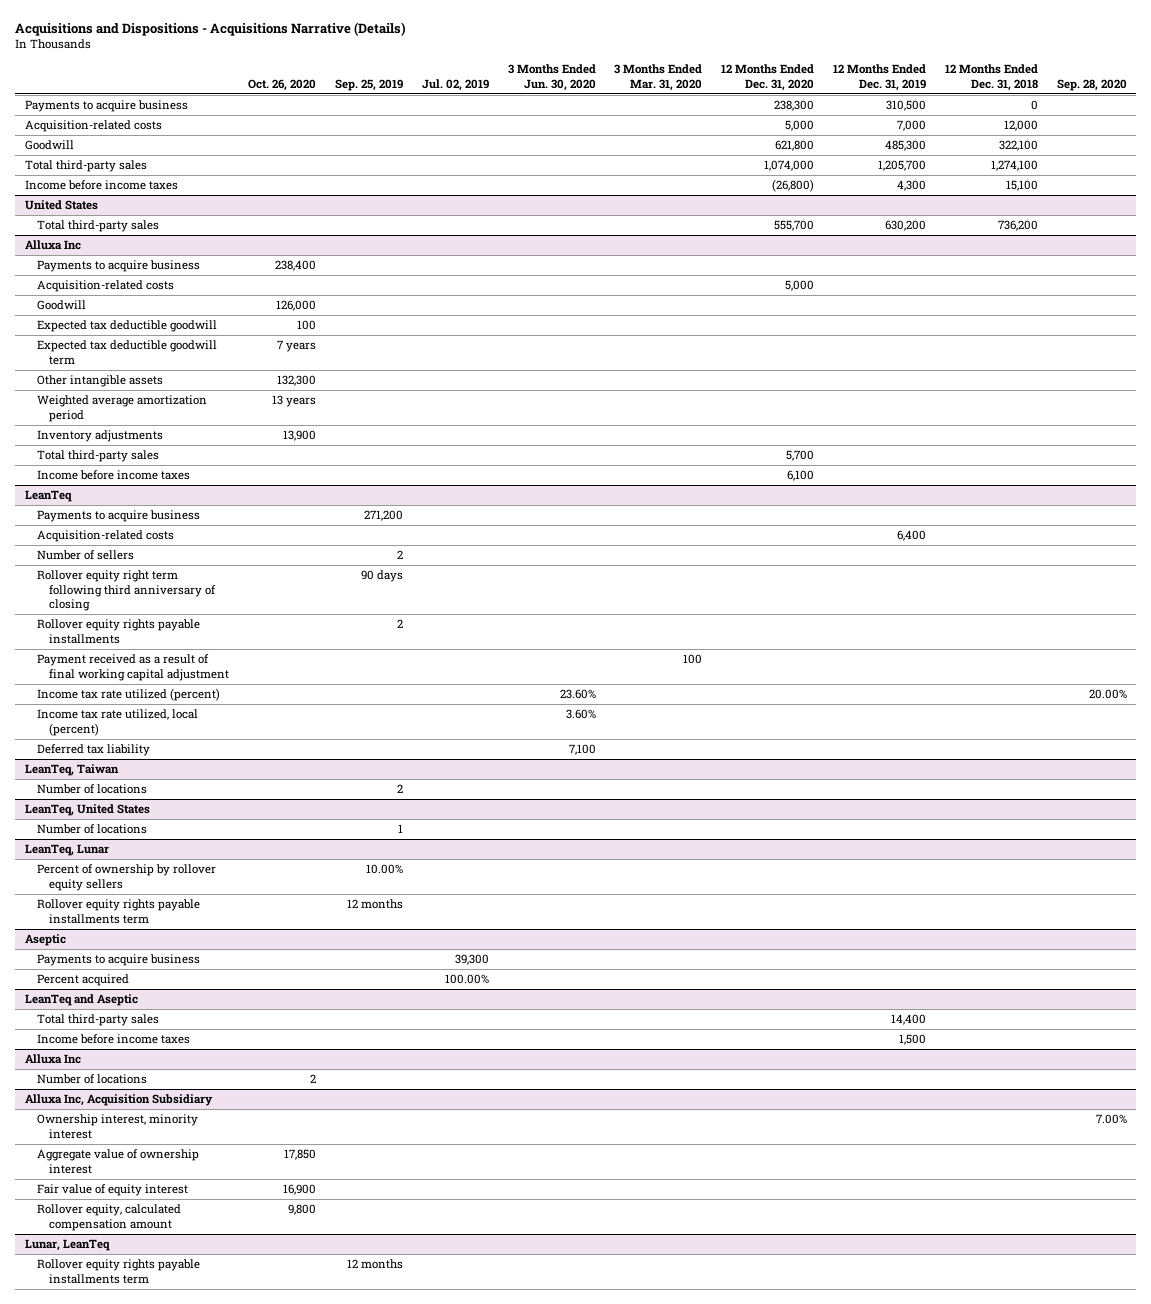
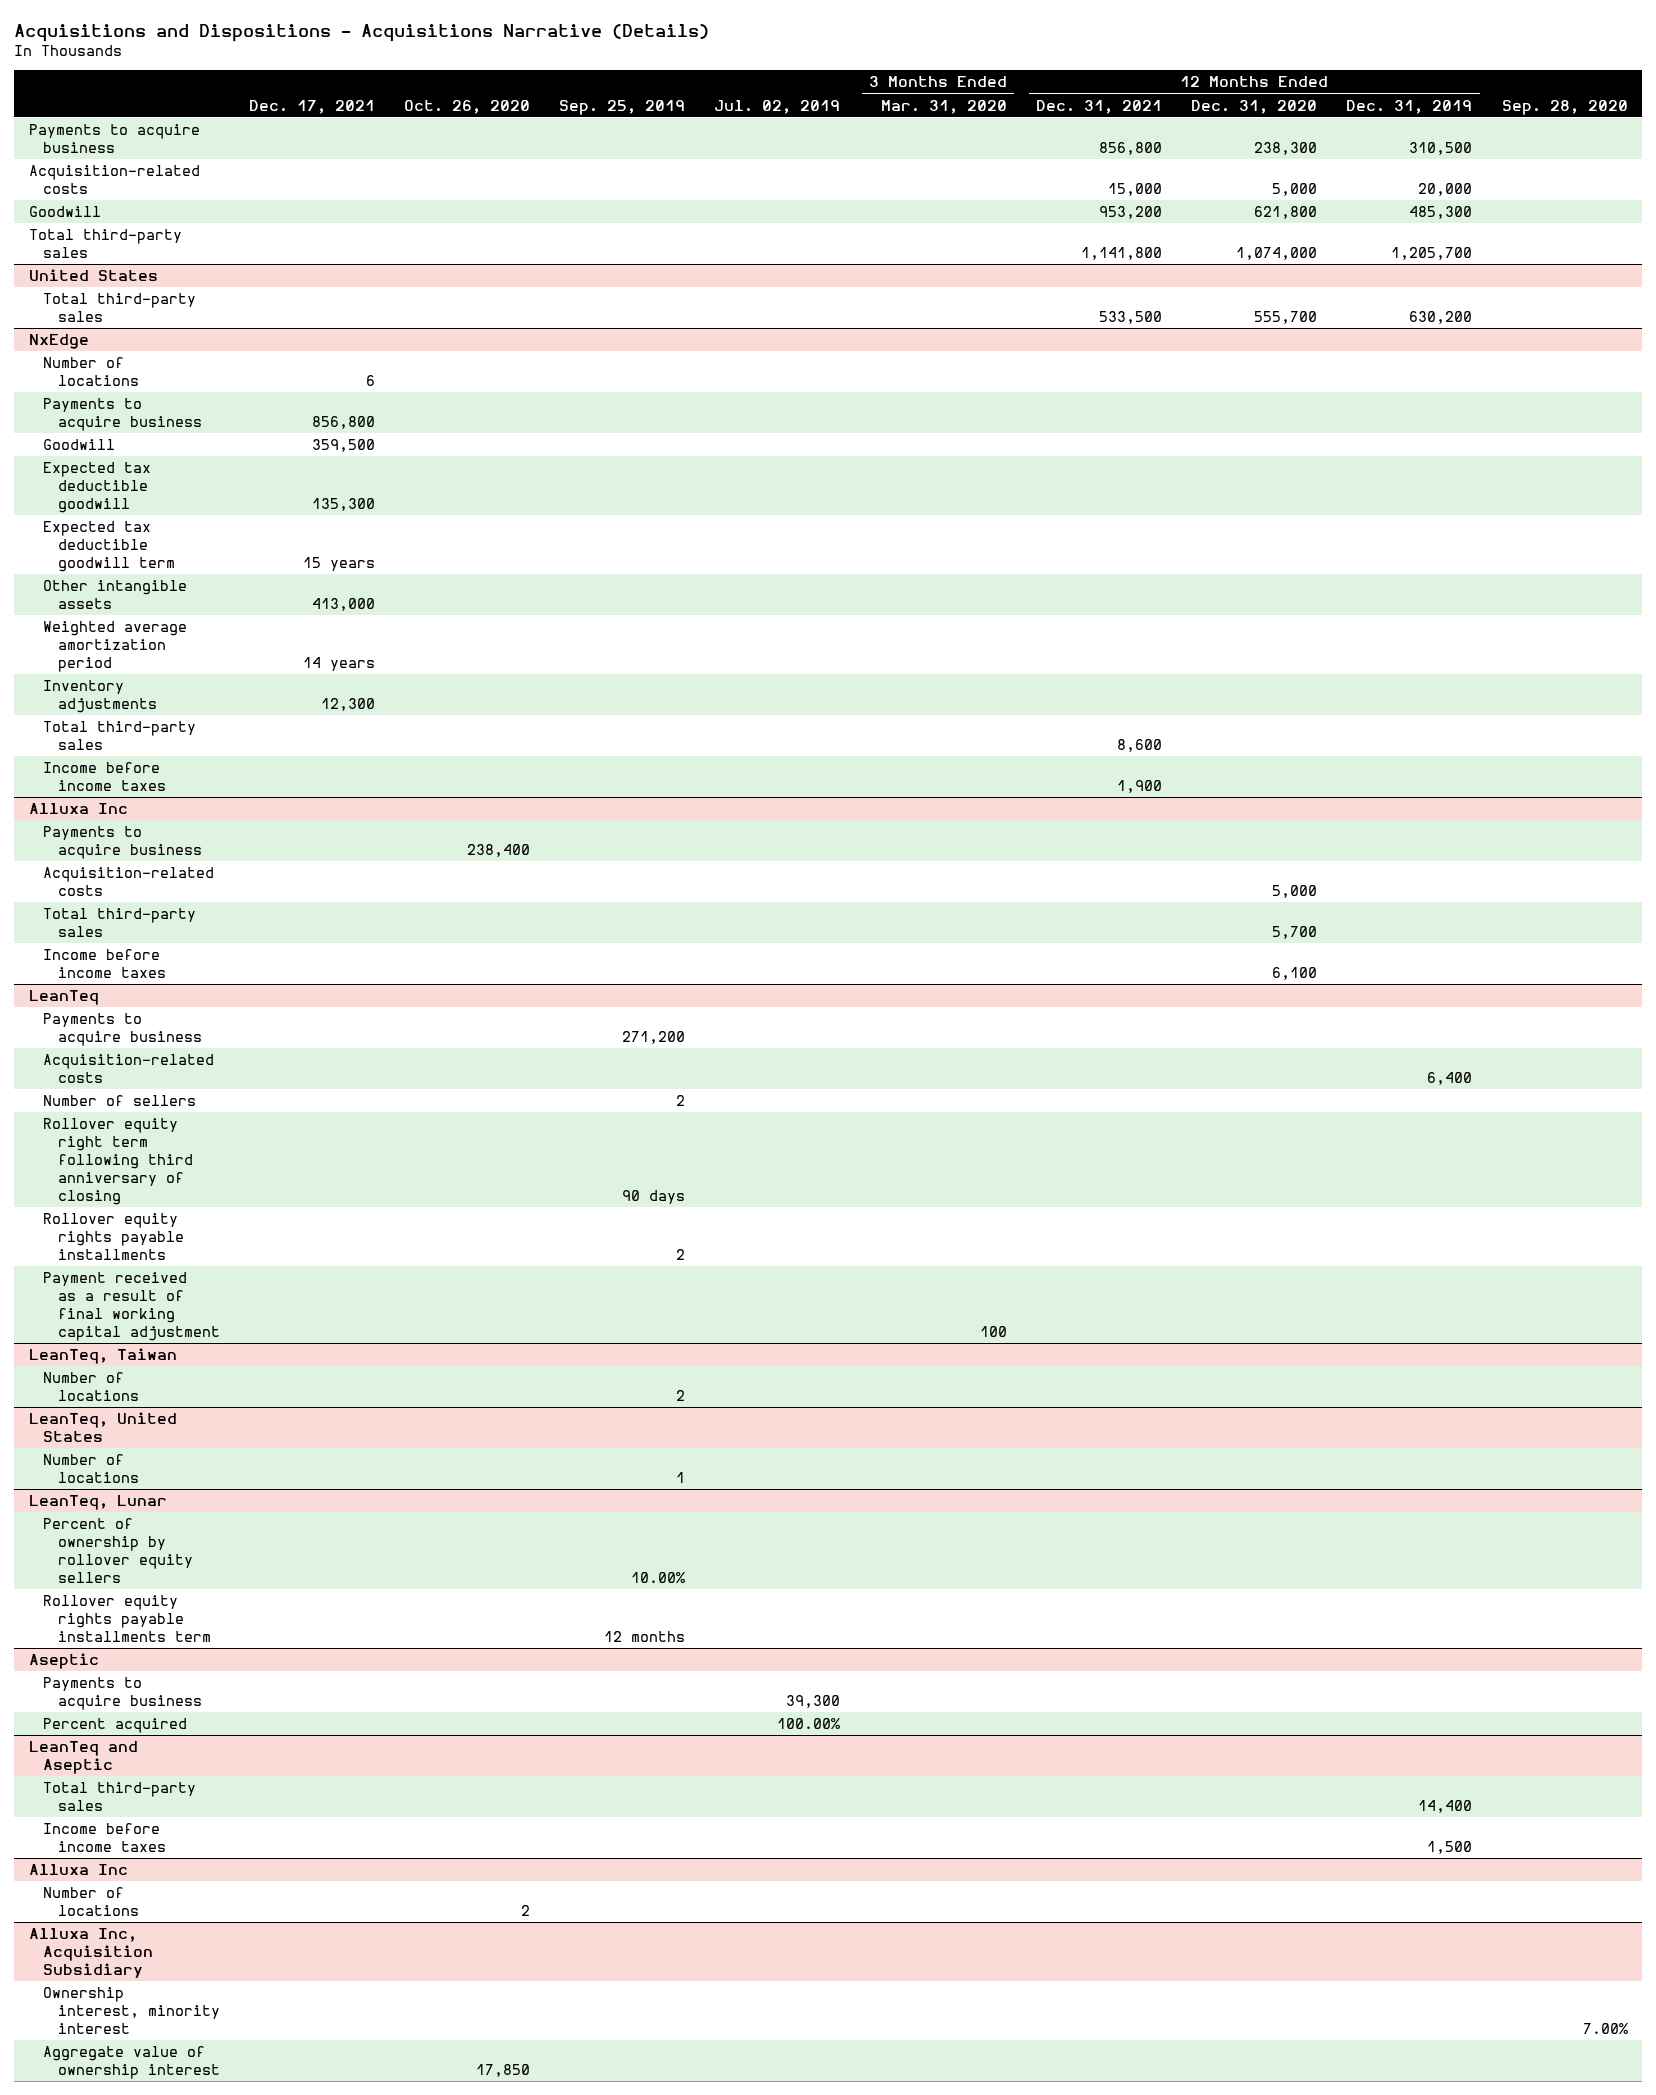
- | Oct. 26, 2020 | Sep. 25, 2019 | Jul. 02, 2019 | 3 Months Ended Jun. 30, 2020 | 3 Months Ended Mar. 31, 2020 | 12 Months Ended Dec. 31, 2020 | 12 Months Ended Dec. 31, 2019 | 12 Months Ended Dec. 31, 2018 | Sep. 28, 2020
+ | Dec. 17, 2021 | Oct. 26, 2020 | Sep. 25, 2019 | Jul. 02, 2019 | 3 Months Ended Mar. 31, 2020 | 12 Months Ended Dec. 31, 2021 | 12 Months Ended Dec. 31, 2020 | 12 Months Ended Dec. 31, 2019 | Sep. 28, 2020
- Acquisition-related costs | | | | | | 5,000 | 7,000 | 12,000 |
+ Acquisition-related costs | | | | | | 15,000 | 5,000 | 20,000 |
- Income before income taxes | | | | | | (26,800) | 4,300 | 15,100 |
+ NxEdge
+ Number of locations | 6 | | | | | | | |
+ Payments to acquire business | 856,800 | | | | | | | |
+ Goodwill | 359,500 | | | | | | | |
+ Expected tax deductible goodwill | 135,300 | | | | | | | |
+ Expected tax deductible goodwill term | 15 years | | | | | | | |
+ Other intangible assets | 413,000 | | | | | | | |
+ Weighted average amortization period | 14 years | | | | | | | |
+ Inventory adjustments | 12,300 | | | | | | | |
+ Total third-party sales | | | | | | 8,600 | | |
+ Income before income taxes | | | | | | 1,900 | | |
@ Alluxa Inc
- Goodwill | 126,000 | | | | | | | |
- Expected tax deductible goodwill | 100 | | | | | | | |
- Expected tax deductible goodwill term | 7 years | | | | | | | |
- Other intangible assets | 132,300 | | | | | | | |
- Weighted average amortization period | 13 years | | | | | | | |
- Inventory adjustments | 13,900 | | | | | | | |
@ LeanTeq
- Income tax rate utilized (percent) | | | | 23.60% | | | | | 20.00%
- Income tax rate utilized, local (percent) | | | | 3.60% | | | | |
- Deferred tax liability | | | | 7,100 | | | | |
@ Alluxa Inc, Acquisition Subsidiary
- Fair value of equity interest | 16,900 | | | | | | | |
- Rollover equity, calculated compensation amount | 9,800 | | | | | | | |
- Lunar, LeanTeq
- Rollover equity rights payable installments term | | 12 months | | | | | | |

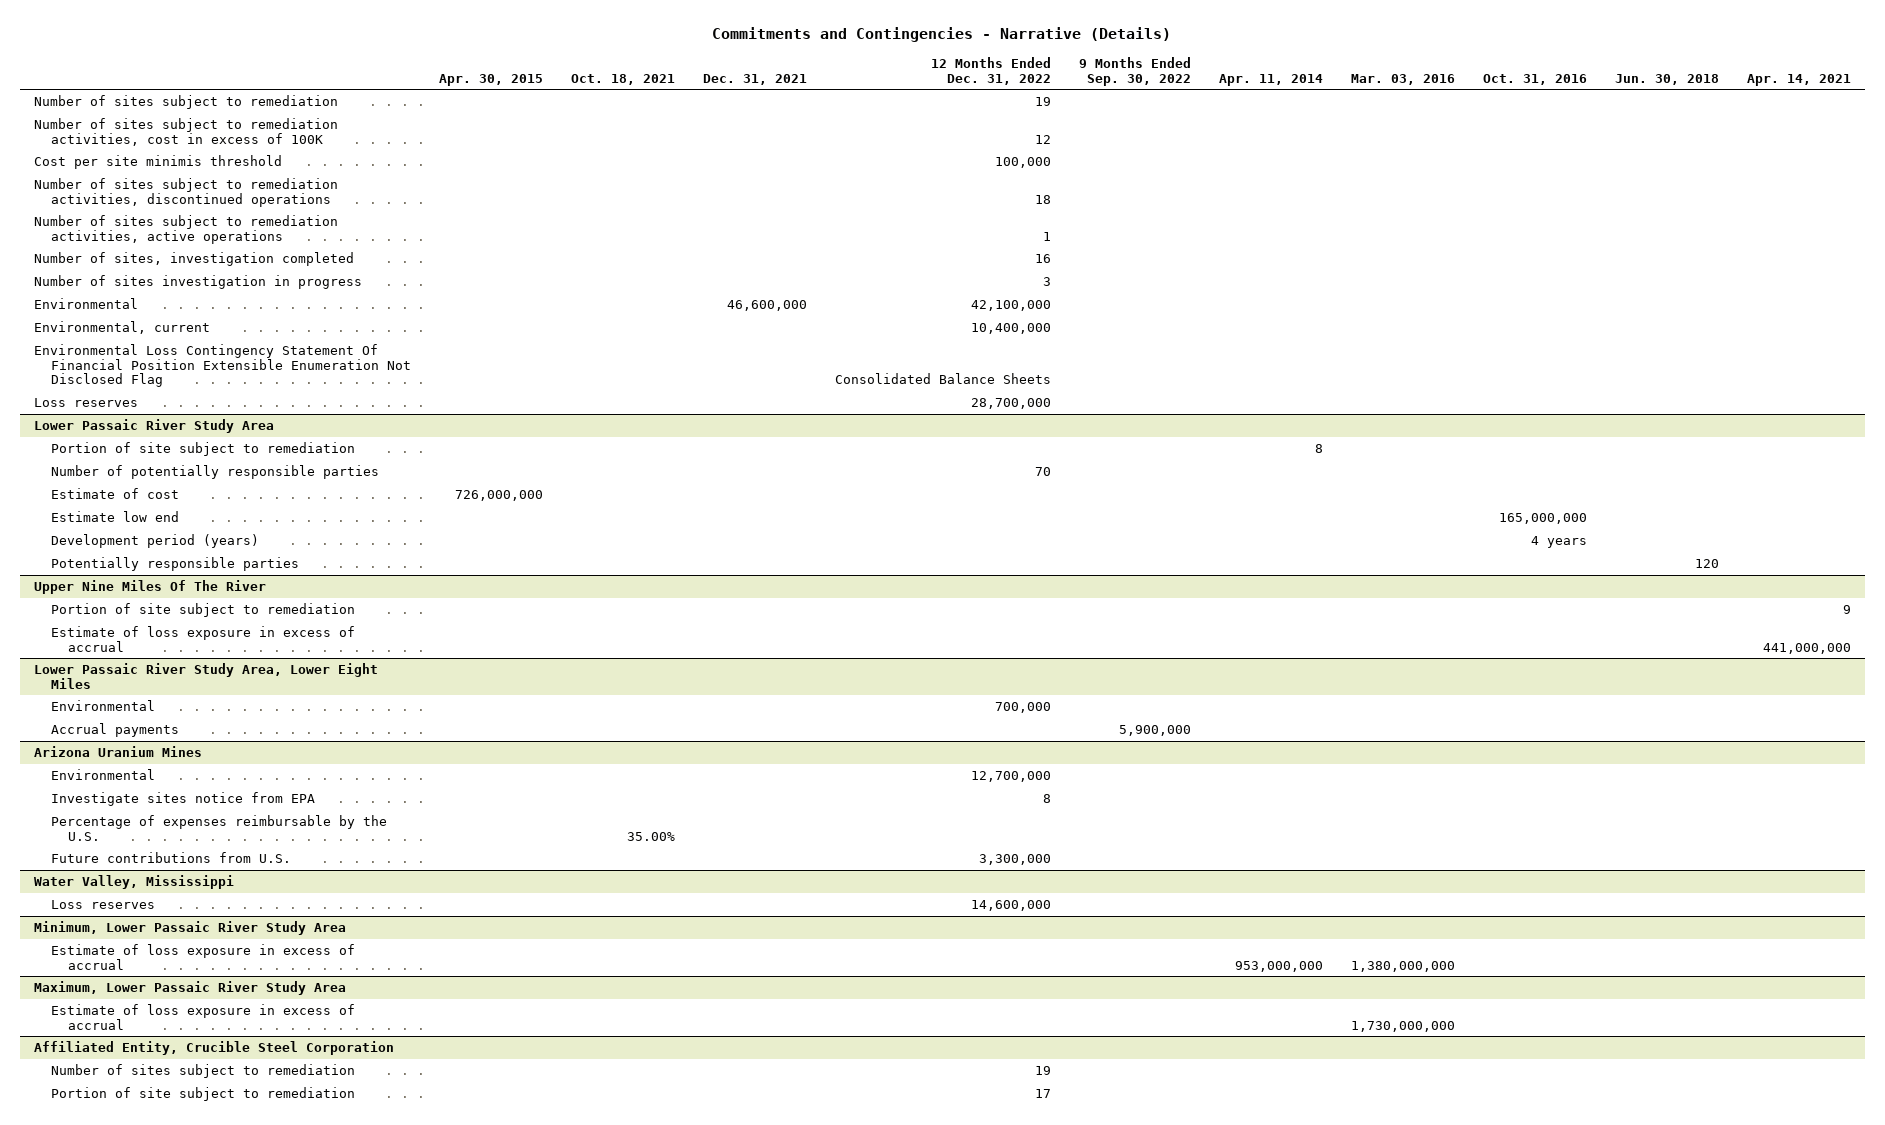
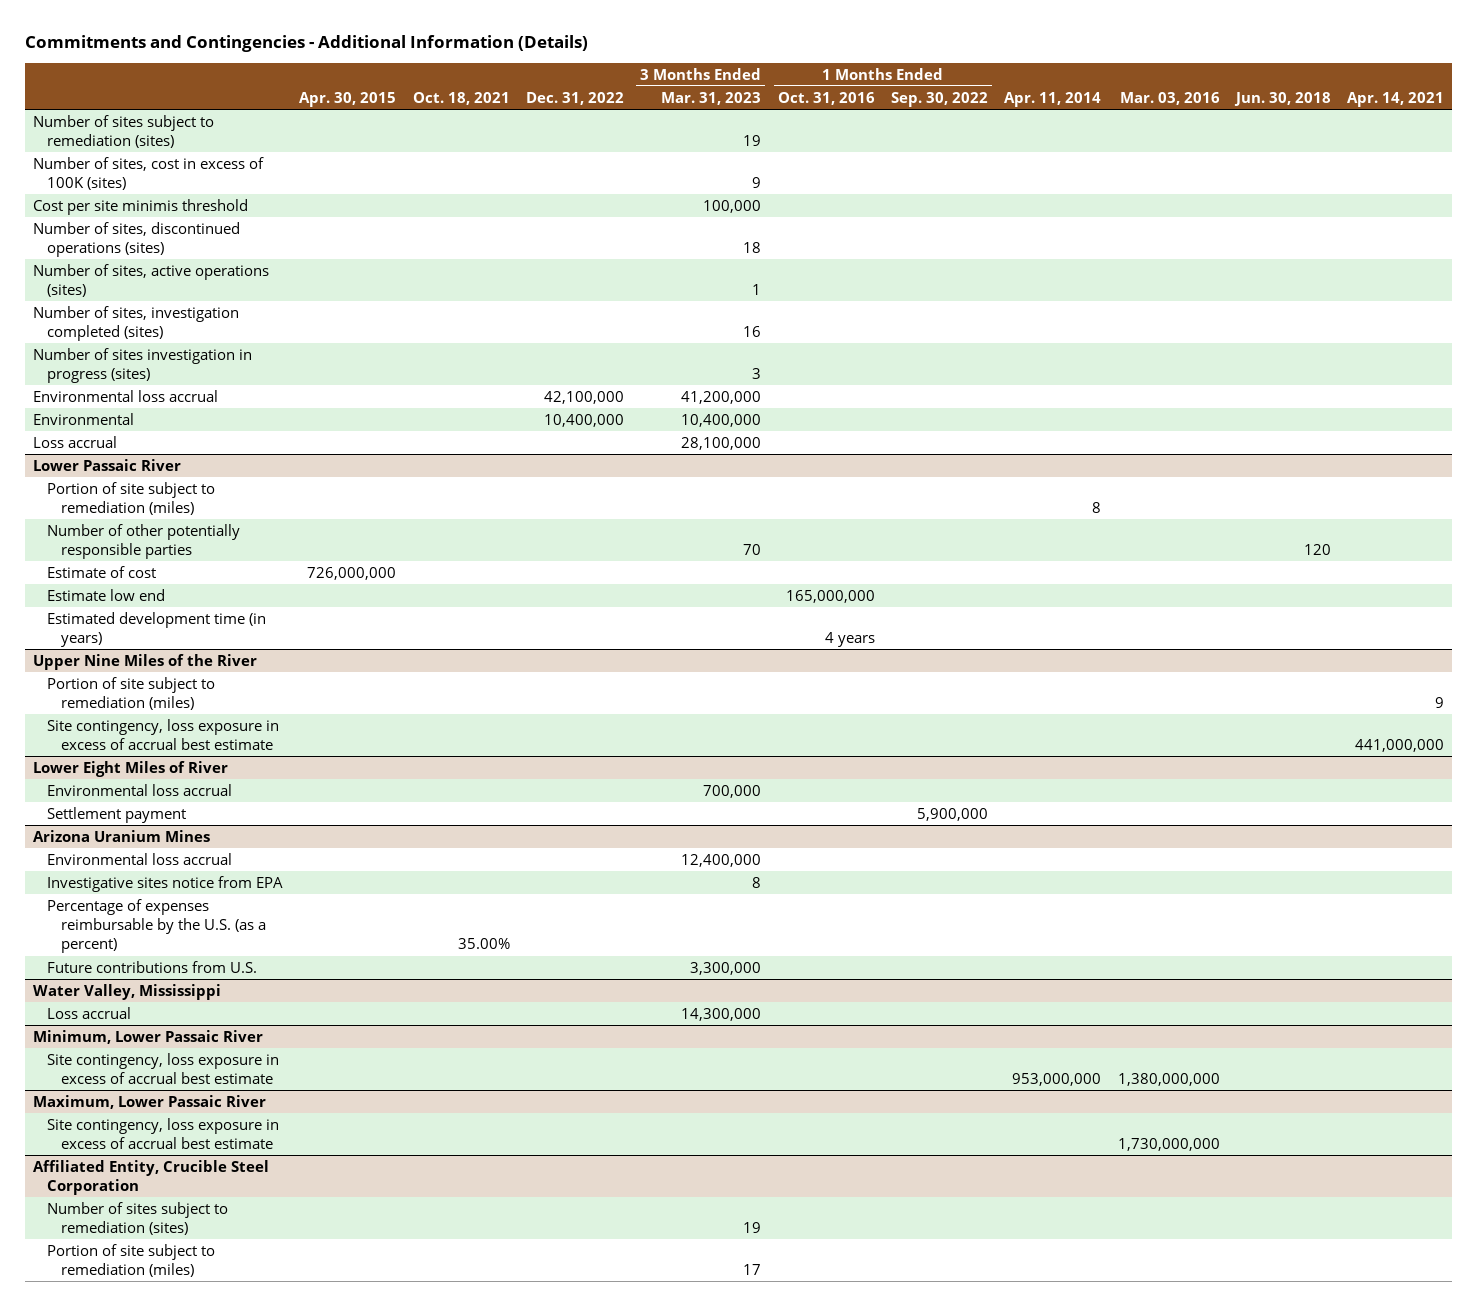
- Commitments and Contingencies - Narrative (Details)
+ Commitments and Contingencies - Additional Information (Details)
- | Apr. 30, 2015 | Oct. 18, 2021 | Dec. 31, 2021 | 12 Months Ended Dec. 31, 2022 | 9 Months Ended Sep. 30, 2022 | Apr. 11, 2014 | Mar. 03, 2016 | Oct. 31, 2016 | Jun. 30, 2018 | Apr. 14, 2021
+ | Apr. 30, 2015 | Oct. 18, 2021 | Dec. 31, 2022 | 3 Months Ended Mar. 31, 2023 | 1 Months Ended Oct. 31, 2016 | 1 Months Ended Sep. 30, 2022 | Apr. 11, 2014 | Mar. 03, 2016 | Jun. 30, 2018 | Apr. 14, 2021
- Number of sites subject to remediation | | | | 19 | | | | | |
- Number of sites subject to remediation activities, cost in excess of 100K | | | | 12 | | | | | |
+ Number of sites subject to remediation (sites) | | | | 19 | | | | | |
+ Number of sites, cost in excess of 100K (sites) | | | | 9 | | | | | |
- Number of sites subject to remediation activities, discontinued operations | | | | 18 | | | | | |
- Number of sites subject to remediation activities, active operations | | | | 1 | | | | | |
- Number of sites, investigation completed | | | | 16 | | | | | |
- Number of sites investigation in progress | | | | 3 | | | | | |
+ Number of sites, discontinued operations (sites) | | | | 18 | | | | | |
+ Number of sites, active operations (sites) | | | | 1 | | | | | |
+ Number of sites, investigation completed (sites) | | | | 16 | | | | | |
+ Number of sites investigation in progress (sites) | | | | 3 | | | | | |
+ Environmental loss accrual | | | 42,100,000 | 41,200,000 | | | | | |
- Environmental, current | | | | 10,400,000 | | | | | |
- Environmental Loss Contingency Statement Of Financial Position Extensible Enumeration Not Disclosed Flag | | | | Consolidated Balance Sheets | | | | | |
- Loss reserves | | | | 28,700,000 | | | | | |
- Lower Passaic River Study Area
- Portion of site subject to remediation | | | | | | 8 | | | |
- Number of potentially responsible parties | | | | 70 | | | | | |
+ Loss accrual | | | | 28,100,000 | | | | | |
+ Lower Passaic River
+ Portion of site subject to remediation (miles) | | | | | | | 8 | | |
+ Number of other potentially responsible parties | | | | 70 | | | | | 120 |
- Development period (years) | | | | | | | | 4 years | |
- Potentially responsible parties | | | | | | | | | 120 |
- Upper Nine Miles Of The River
- Portion of site subject to remediation | | | | | | | | | | 9
- Estimate of loss exposure in excess of accrual | | | | | | | | | | 441,000,000
- Lower Passaic River Study Area, Lower Eight Miles
- Environmental | | | | 700,000 | | | | | |
- Accrual payments | | | | | 5,900,000 | | | | |
+ Estimated development time (in years) | | | | | 4 years | | | | |
+ Upper Nine Miles of the River
+ Portion of site subject to remediation (miles) | | | | | | | | | | 9
+ Site contingency, loss exposure in excess of accrual best estimate | | | | | | | | | | 441,000,000
+ Lower Eight Miles of River
+ Environmental loss accrual | | | | 700,000 | | | | | |
+ Settlement payment | | | | | | 5,900,000 | | | |
@ Arizona Uranium Mines
- Environmental | | | | 12,700,000 | | | | | |
- Investigate sites notice from EPA | | | | 8 | | | | | |
- Percentage of expenses reimbursable by the U.S. | | 35.00% | | | | | | | |
+ Environmental loss accrual | | | | 12,400,000 | | | | | |
+ Investigative sites notice from EPA | | | | 8 | | | | | |
+ Percentage of expenses reimbursable by the U.S. (as a percent) | | 35.00% | | | | | | | |
@ Water Valley, Mississippi
- Loss reserves | | | | 14,600,000 | | | | | |
- Minimum, Lower Passaic River Study Area
- Estimate of loss exposure in excess of accrual | | | | | | 953,000,000 | 1,380,000,000 | | |
- Maximum, Lower Passaic River Study Area
- Estimate of loss exposure in excess of accrual | | | | | | | 1,730,000,000 | | |
@ Water Valley, Mississippi
+ Loss accrual | | | | 14,300,000 | | | | | |
+ Minimum, Lower Passaic River
+ Site contingency, loss exposure in excess of accrual best estimate | | | | | | | 953,000,000 | 1,380,000,000 | |
+ Maximum, Lower Passaic River
+ Site contingency, loss exposure in excess of accrual best estimate | | | | | | | | 1,730,000,000 | |
@ Affiliated Entity, Crucible Steel Corporation
- Number of sites subject to remediation | | | | 19 | | | | | |
- Portion of site subject to remediation | | | | 17 | | | | | |
+ Number of sites subject to remediation (sites) | | | | 19 | | | | | |
+ Portion of site subject to remediation (miles) | | | | 17 | | | | | |

